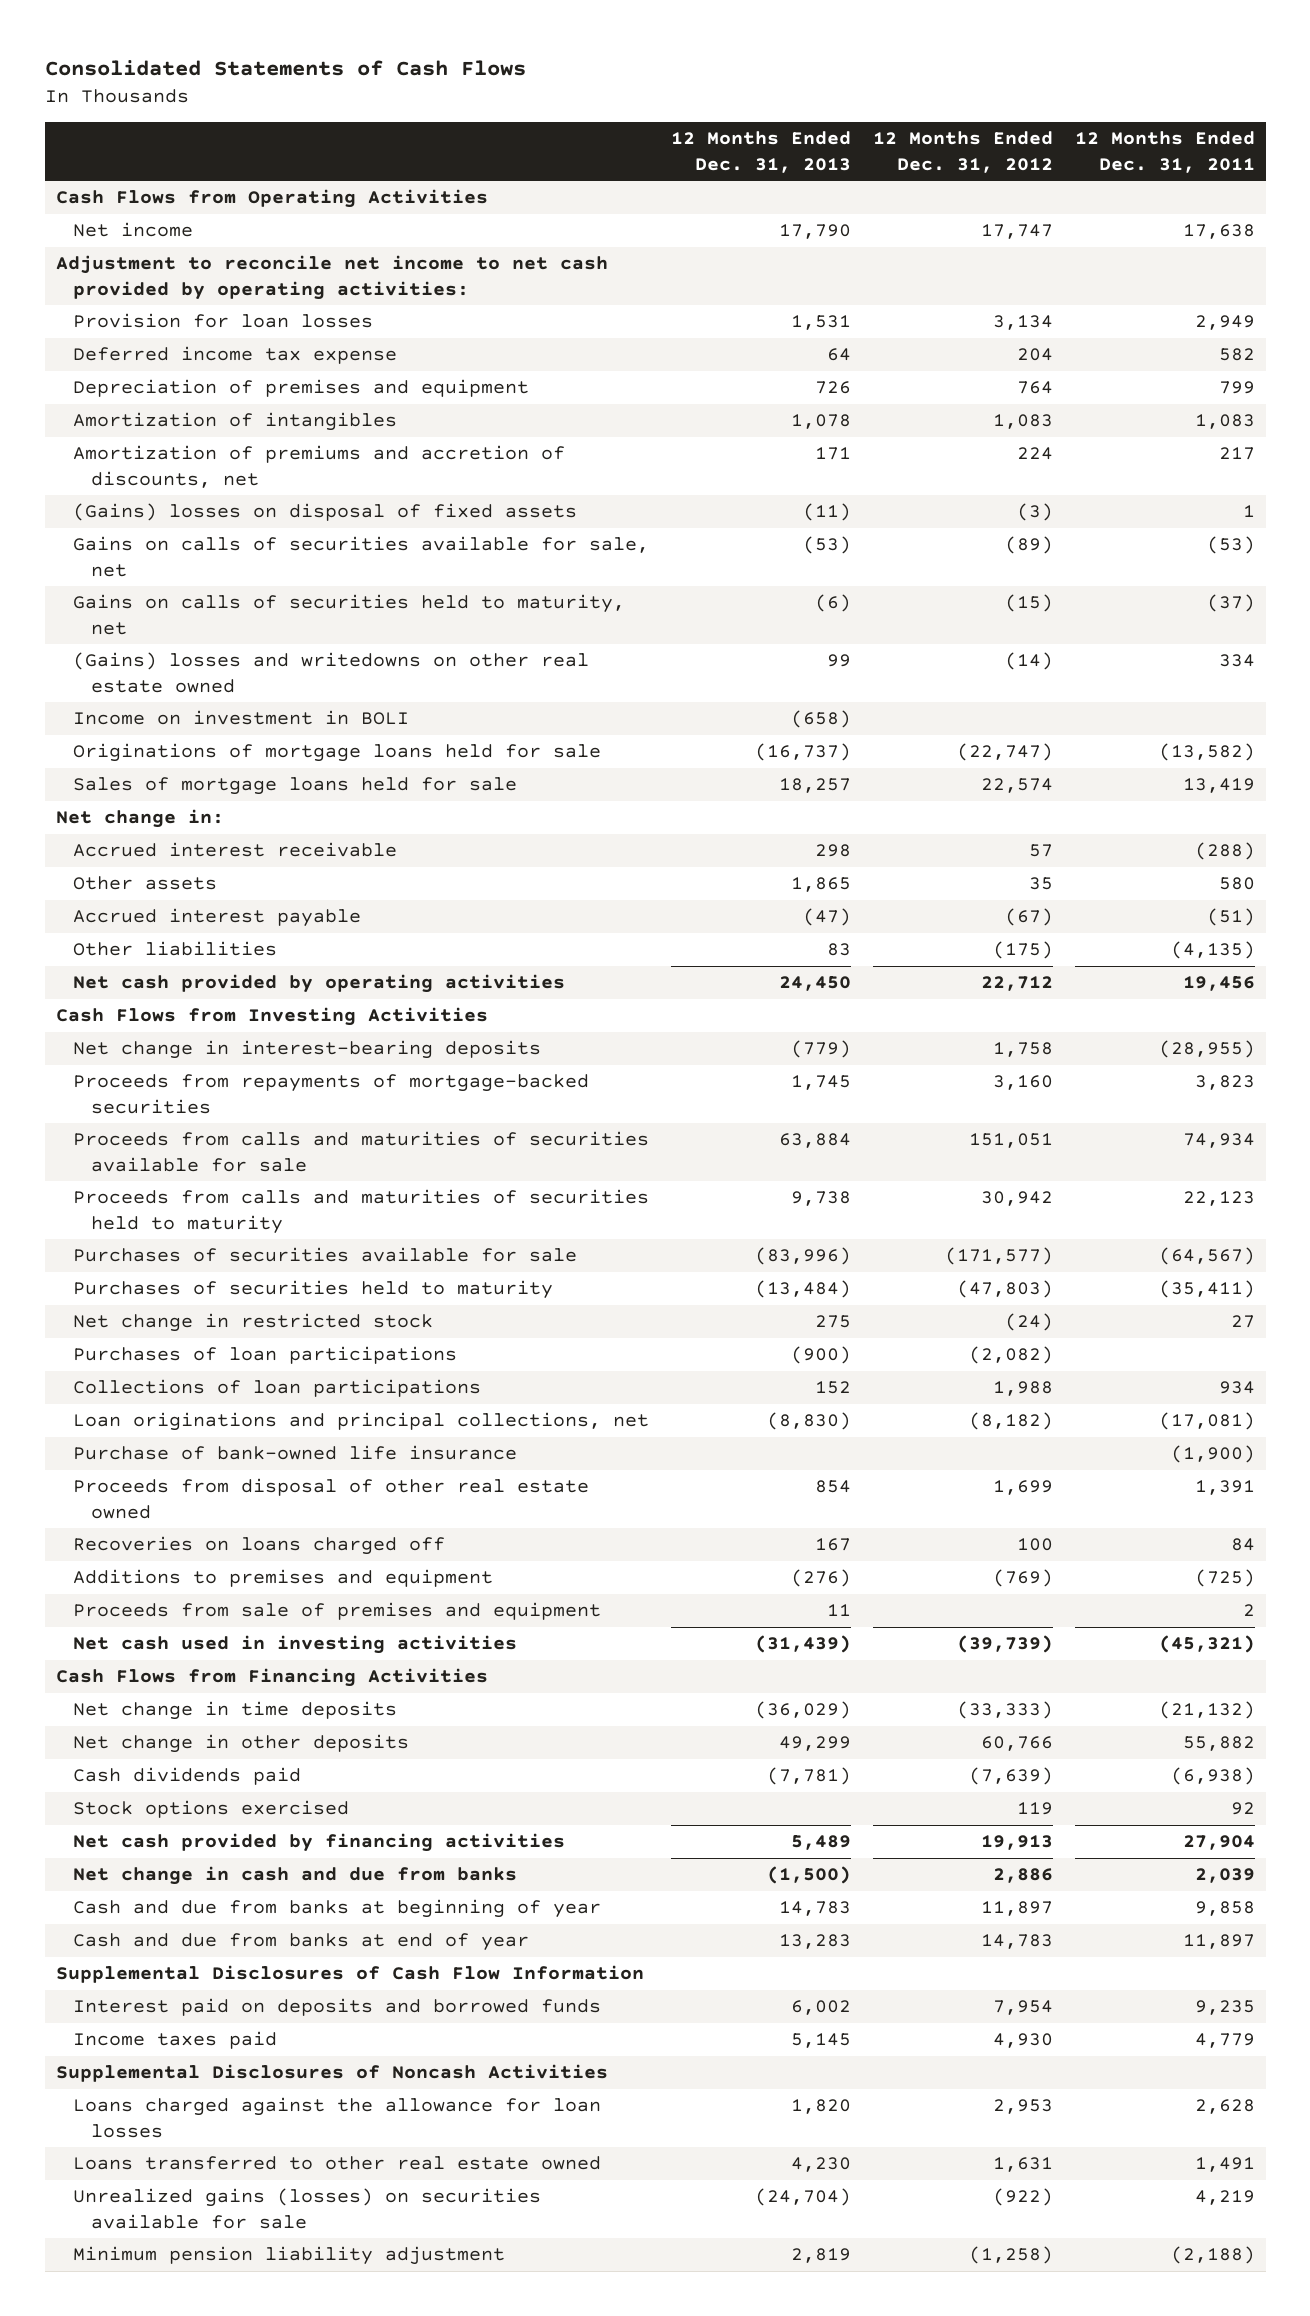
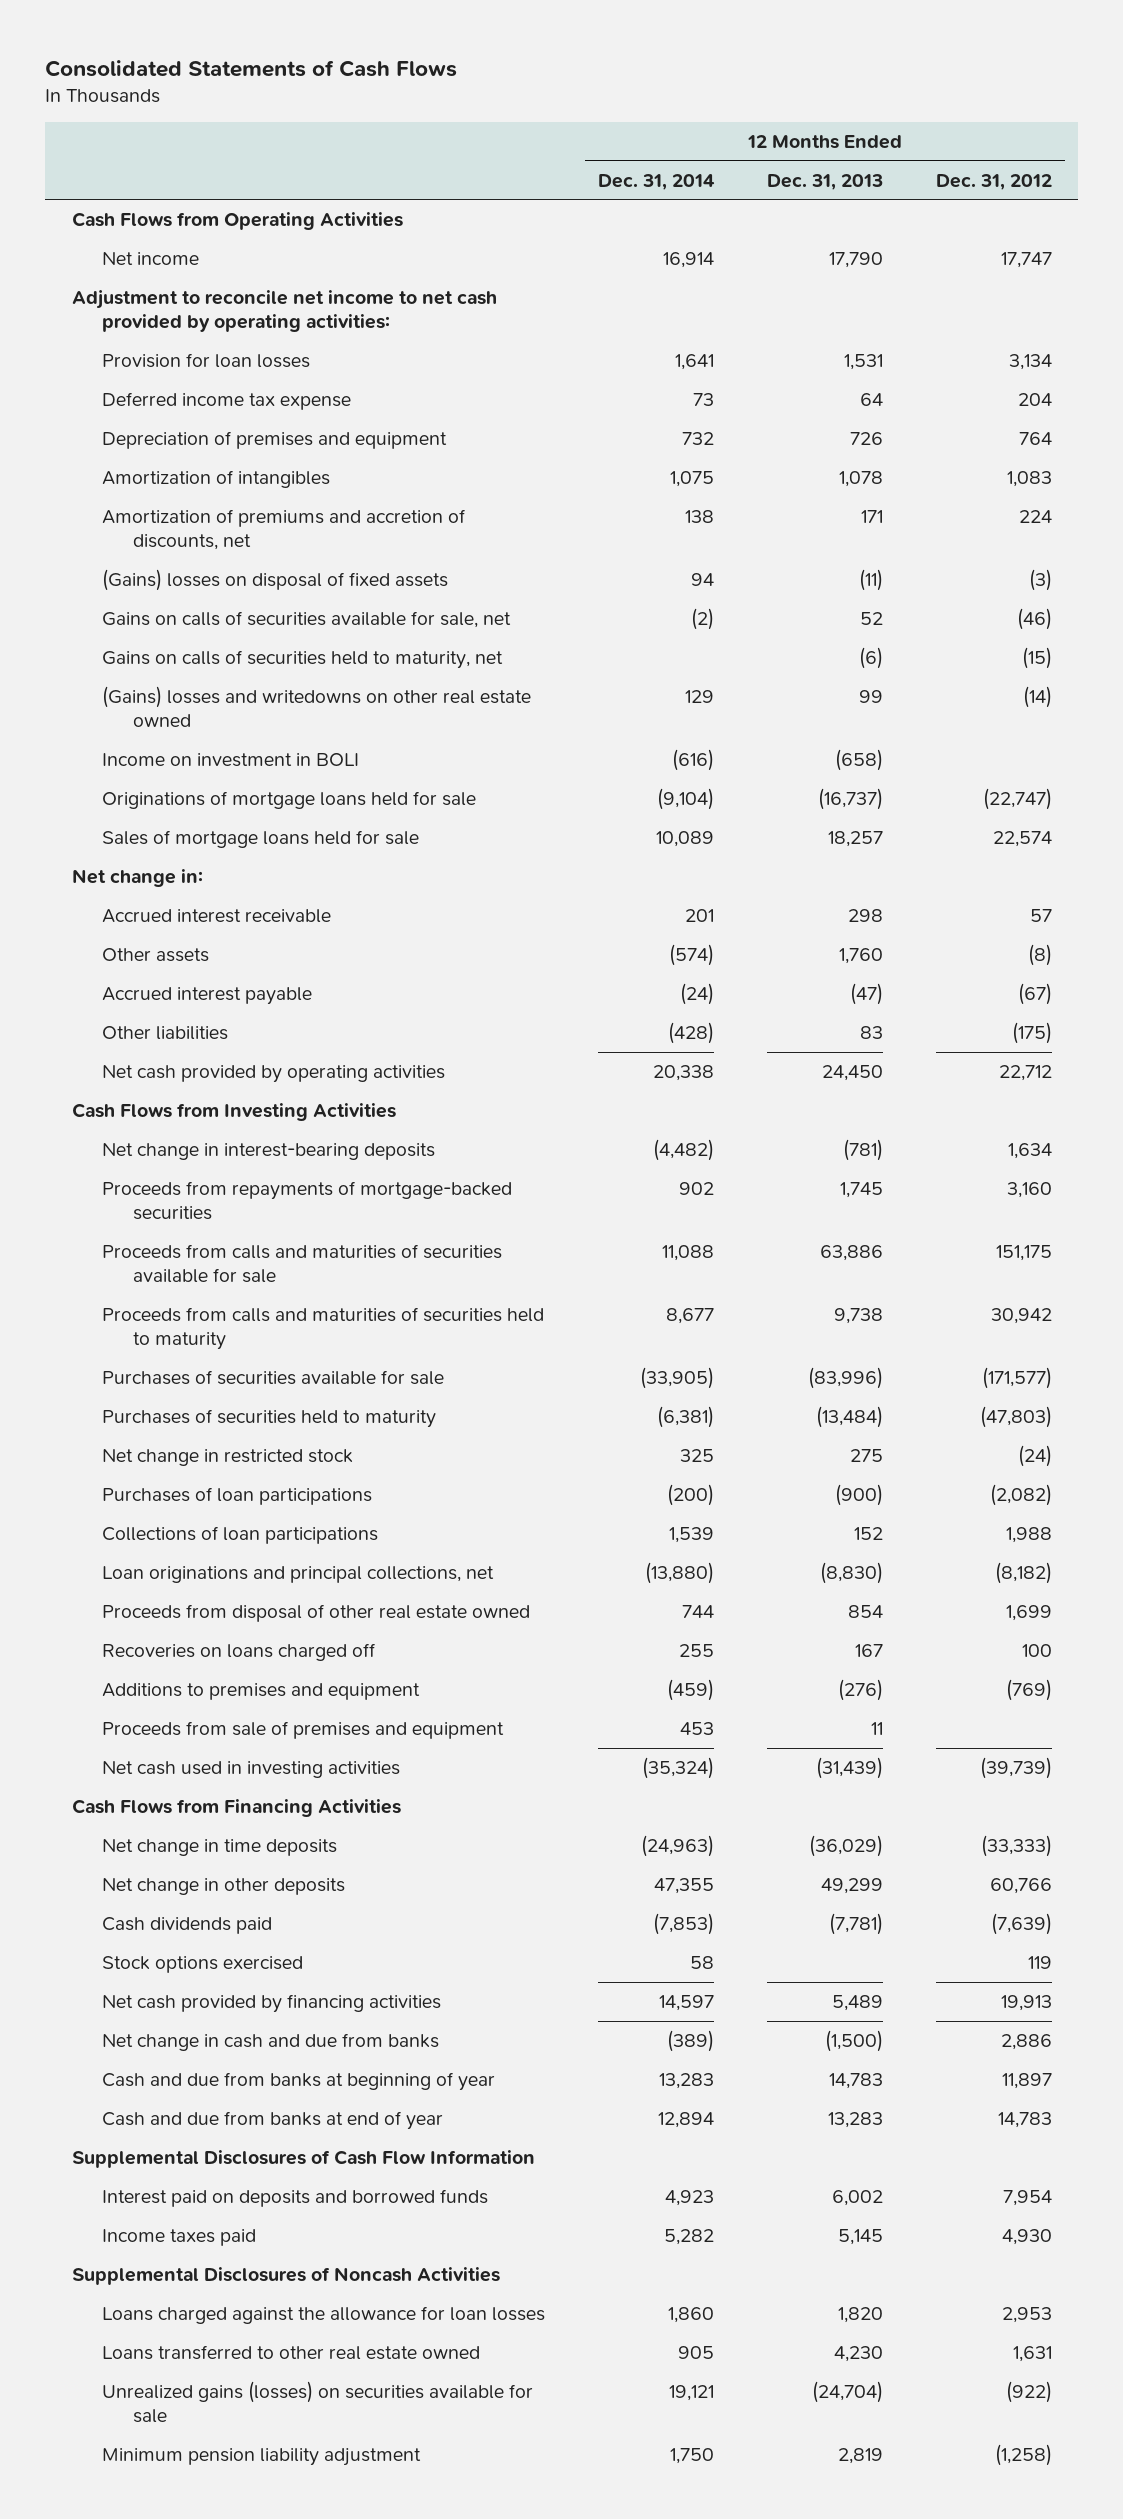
- | 12 Months Ended Dec. 31, 2013 | 12 Months Ended Dec. 31, 2012 | 12 Months Ended Dec. 31, 2011
+ | 12 Months Ended Dec. 31, 2014 | 12 Months Ended Dec. 31, 2013 | 12 Months Ended Dec. 31, 2012
- Gains on calls of securities available for sale, net | (53) | (89) | (53)
+ Gains on calls of securities available for sale, net | (2) | 52 | (46)
- Other assets | 1,865 | 35 | 580
+ Other assets | (574) | 1,760 | (8)
- Net change in interest-bearing deposits | (779) | 1,758 | (28,955)
+ Net change in interest-bearing deposits | (4,482) | (781) | 1,634
- Proceeds from calls and maturities of securities available for sale | 63,884 | 151,051 | 74,934
+ Proceeds from calls and maturities of securities available for sale | 11,088 | 63,886 | 151,175
- Purchase of bank-owned life insurance | | | (1,900)

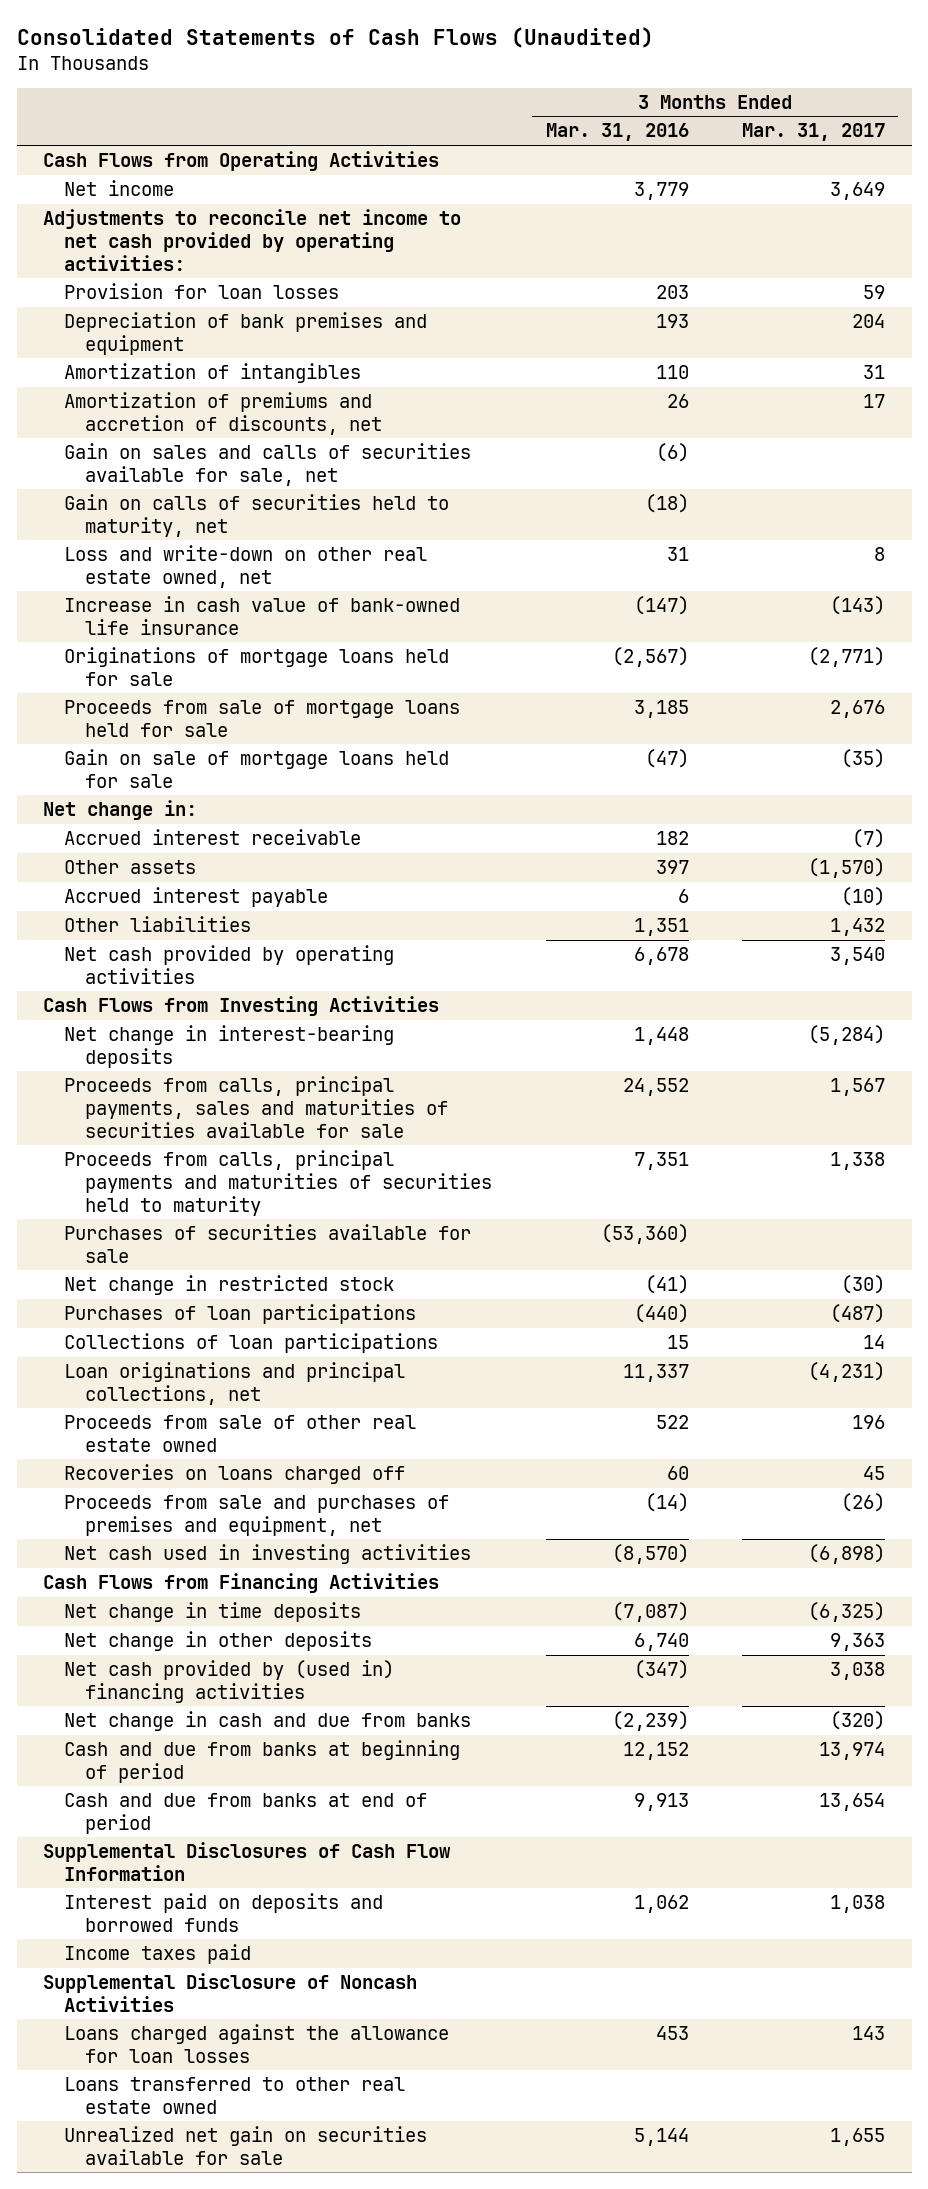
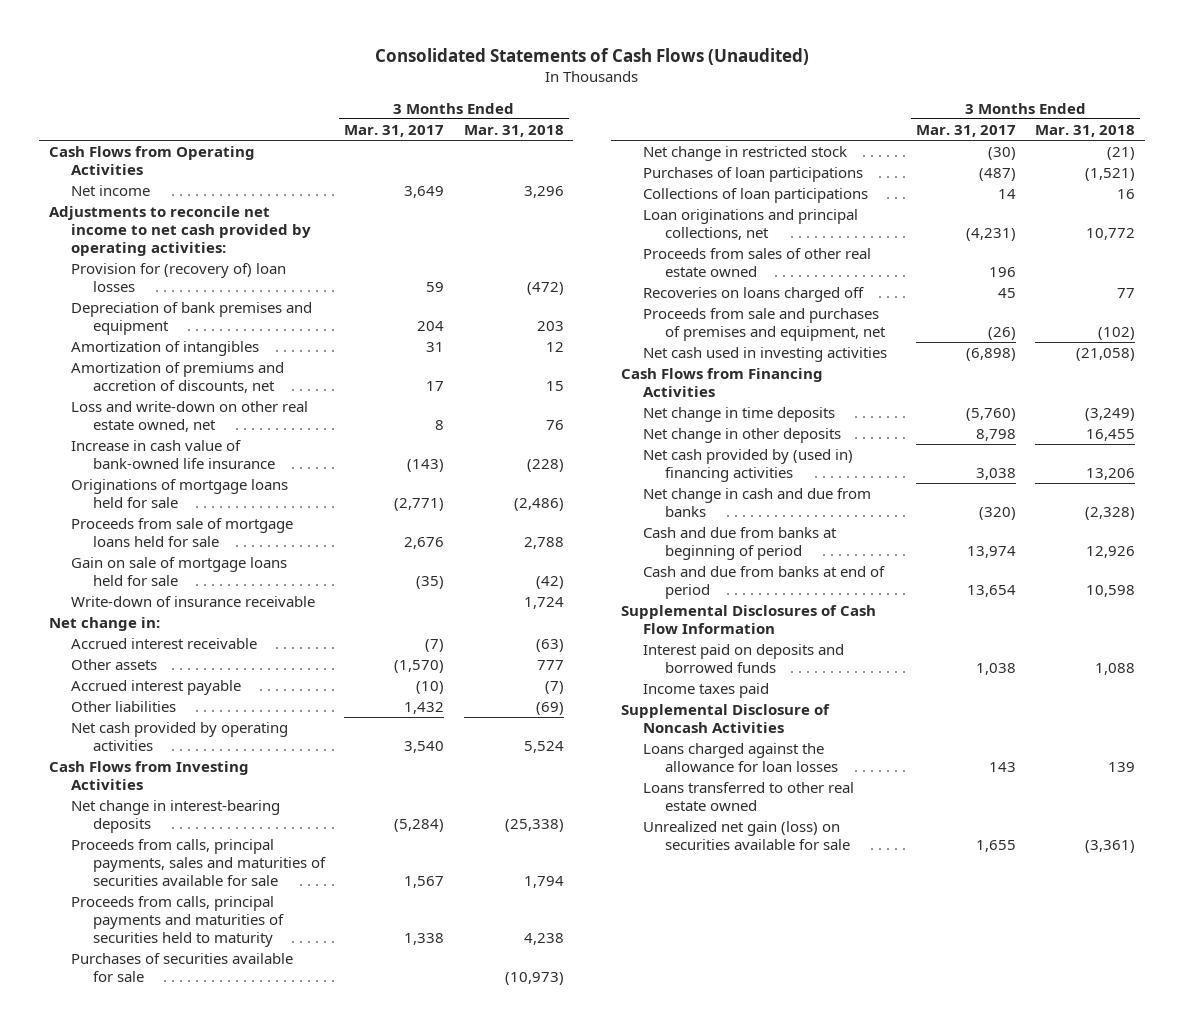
- | 3 Months Ended Mar. 31, 2016 | 3 Months Ended Mar. 31, 2017
+ | 3 Months Ended Mar. 31, 2017 | 3 Months Ended Mar. 31, 2018
- Provision for loan losses | 203 | 59
+ Provision for (recovery of) loan losses | 59 | (472)
- Gain on sales and calls of securities available for sale, net | (6) |
- Gain on calls of securities held to maturity, net | (18) |
+ Write-down of insurance receivable | | 1,724
- Proceeds from sale of other real estate owned | 522 | 196
+ Proceeds from sales of other real estate owned | 196 |
- Net change in time deposits | (7,087) | (6,325)
- Net change in other deposits | 6,740 | 9,363
+ Net change in time deposits | (5,760) | (3,249)
+ Net change in other deposits | 8,798 | 16,455
- Unrealized net gain on securities available for sale | 5,144 | 1,655
+ Unrealized net gain (loss) on securities available for sale | 1,655 | (3,361)

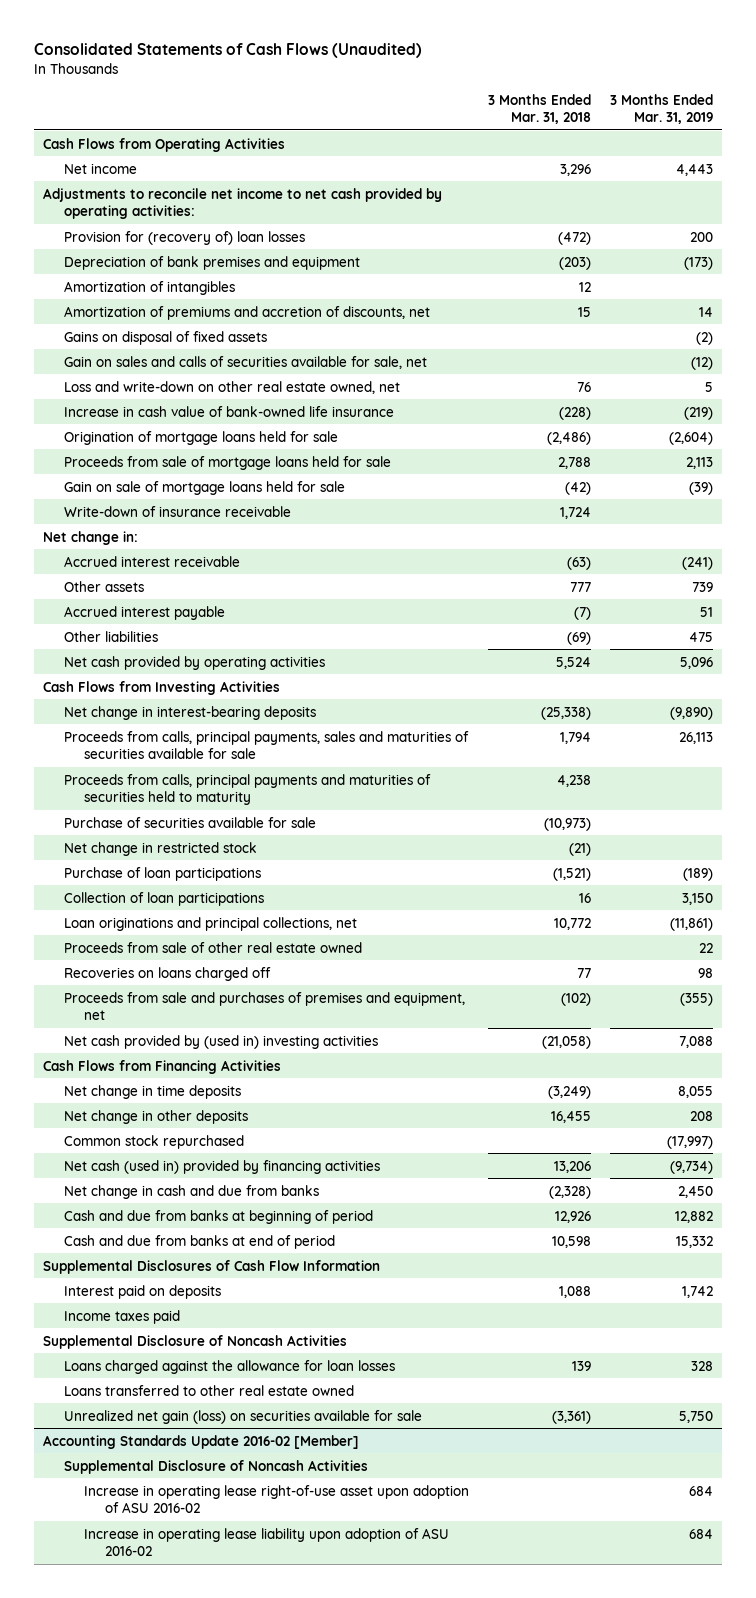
- | 3 Months Ended Mar. 31, 2017 | 3 Months Ended Mar. 31, 2018
+ | 3 Months Ended Mar. 31, 2018 | 3 Months Ended Mar. 31, 2019
- Depreciation of bank premises and equipment | 204 | 203
+ Depreciation of bank premises and equipment | (203) | (173)
+ Gains on disposal of fixed assets | | (2)
+ Gain on sales and calls of securities available for sale, net | | (12)
- Originations of mortgage loans held for sale | (2,771) | (2,486)
+ Origination of mortgage loans held for sale | (2,486) | (2,604)
- Purchases of securities available for sale | | (10,973)
+ Purchase of securities available for sale | (10,973) |
- Purchases of loan participations | (487) | (1,521)
- Collections of loan participations | 14 | 16
+ Purchase of loan participations | (1,521) | (189)
+ Collection of loan participations | 16 | 3,150
- Proceeds from sales of other real estate owned | 196 |
+ Proceeds from sale of other real estate owned | | 22
- Net cash used in investing activities | (6,898) | (21,058)
+ Net cash provided by (used in) investing activities | (21,058) | 7,088
- Net cash provided by (used in) financing activities | 3,038 | 13,206
+ Common stock repurchased | | (17,997)
+ Net cash (used in) provided by financing activities | 13,206 | (9,734)
- Interest paid on deposits and borrowed funds | 1,038 | 1,088
+ Interest paid on deposits | 1,088 | 1,742
+ Accounting Standards Update 2016-02 [Member]
+ Supplemental Disclosure of Noncash Activities
+ Increase in operating lease right-of-use asset upon adoption of ASU 2016-02 | | 684
+ Increase in operating lease liability upon adoption of ASU 2016-02 | | 684

